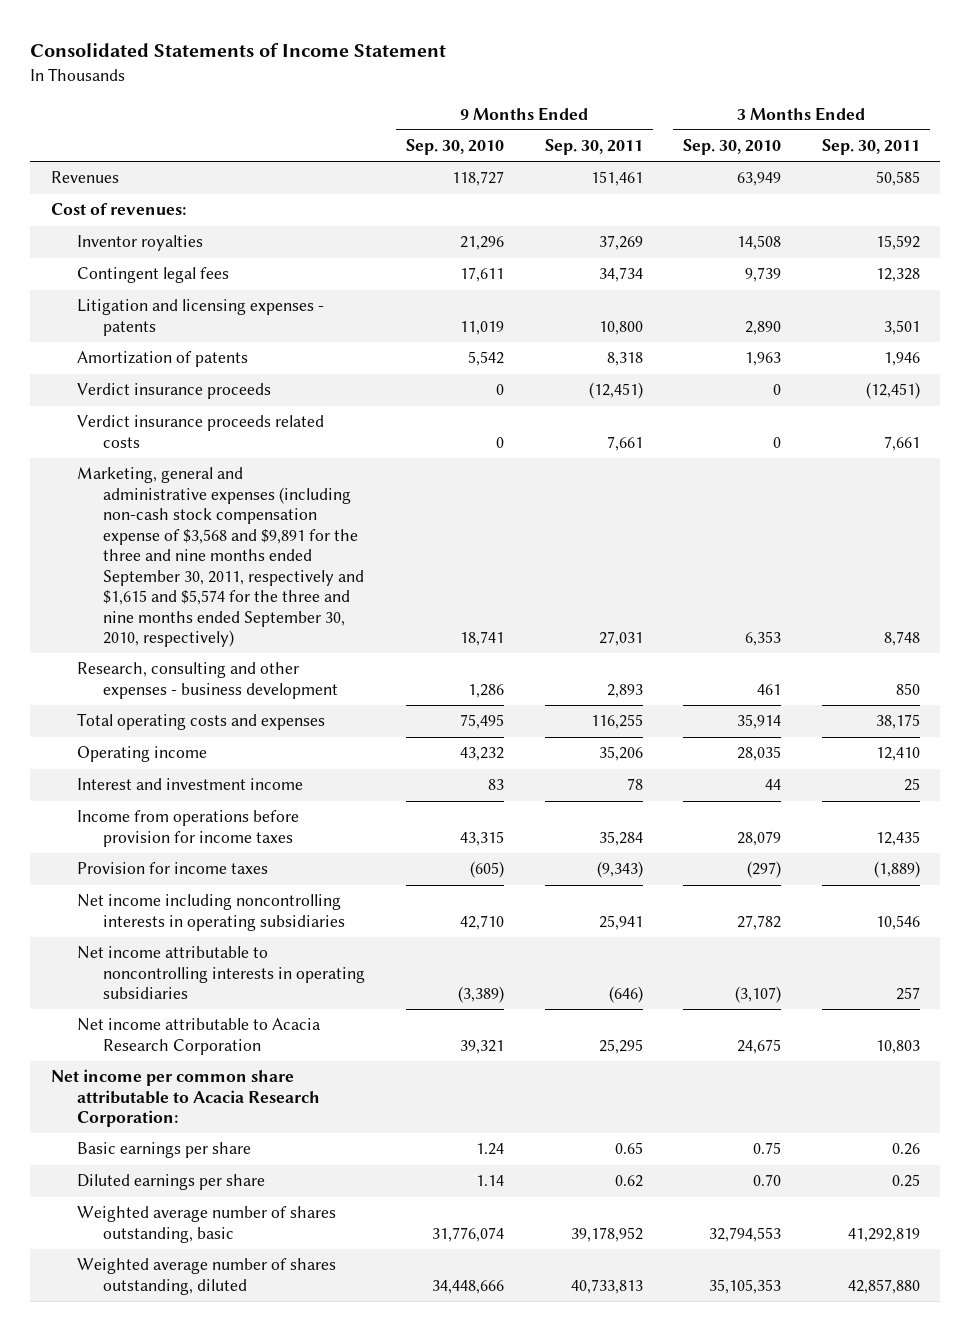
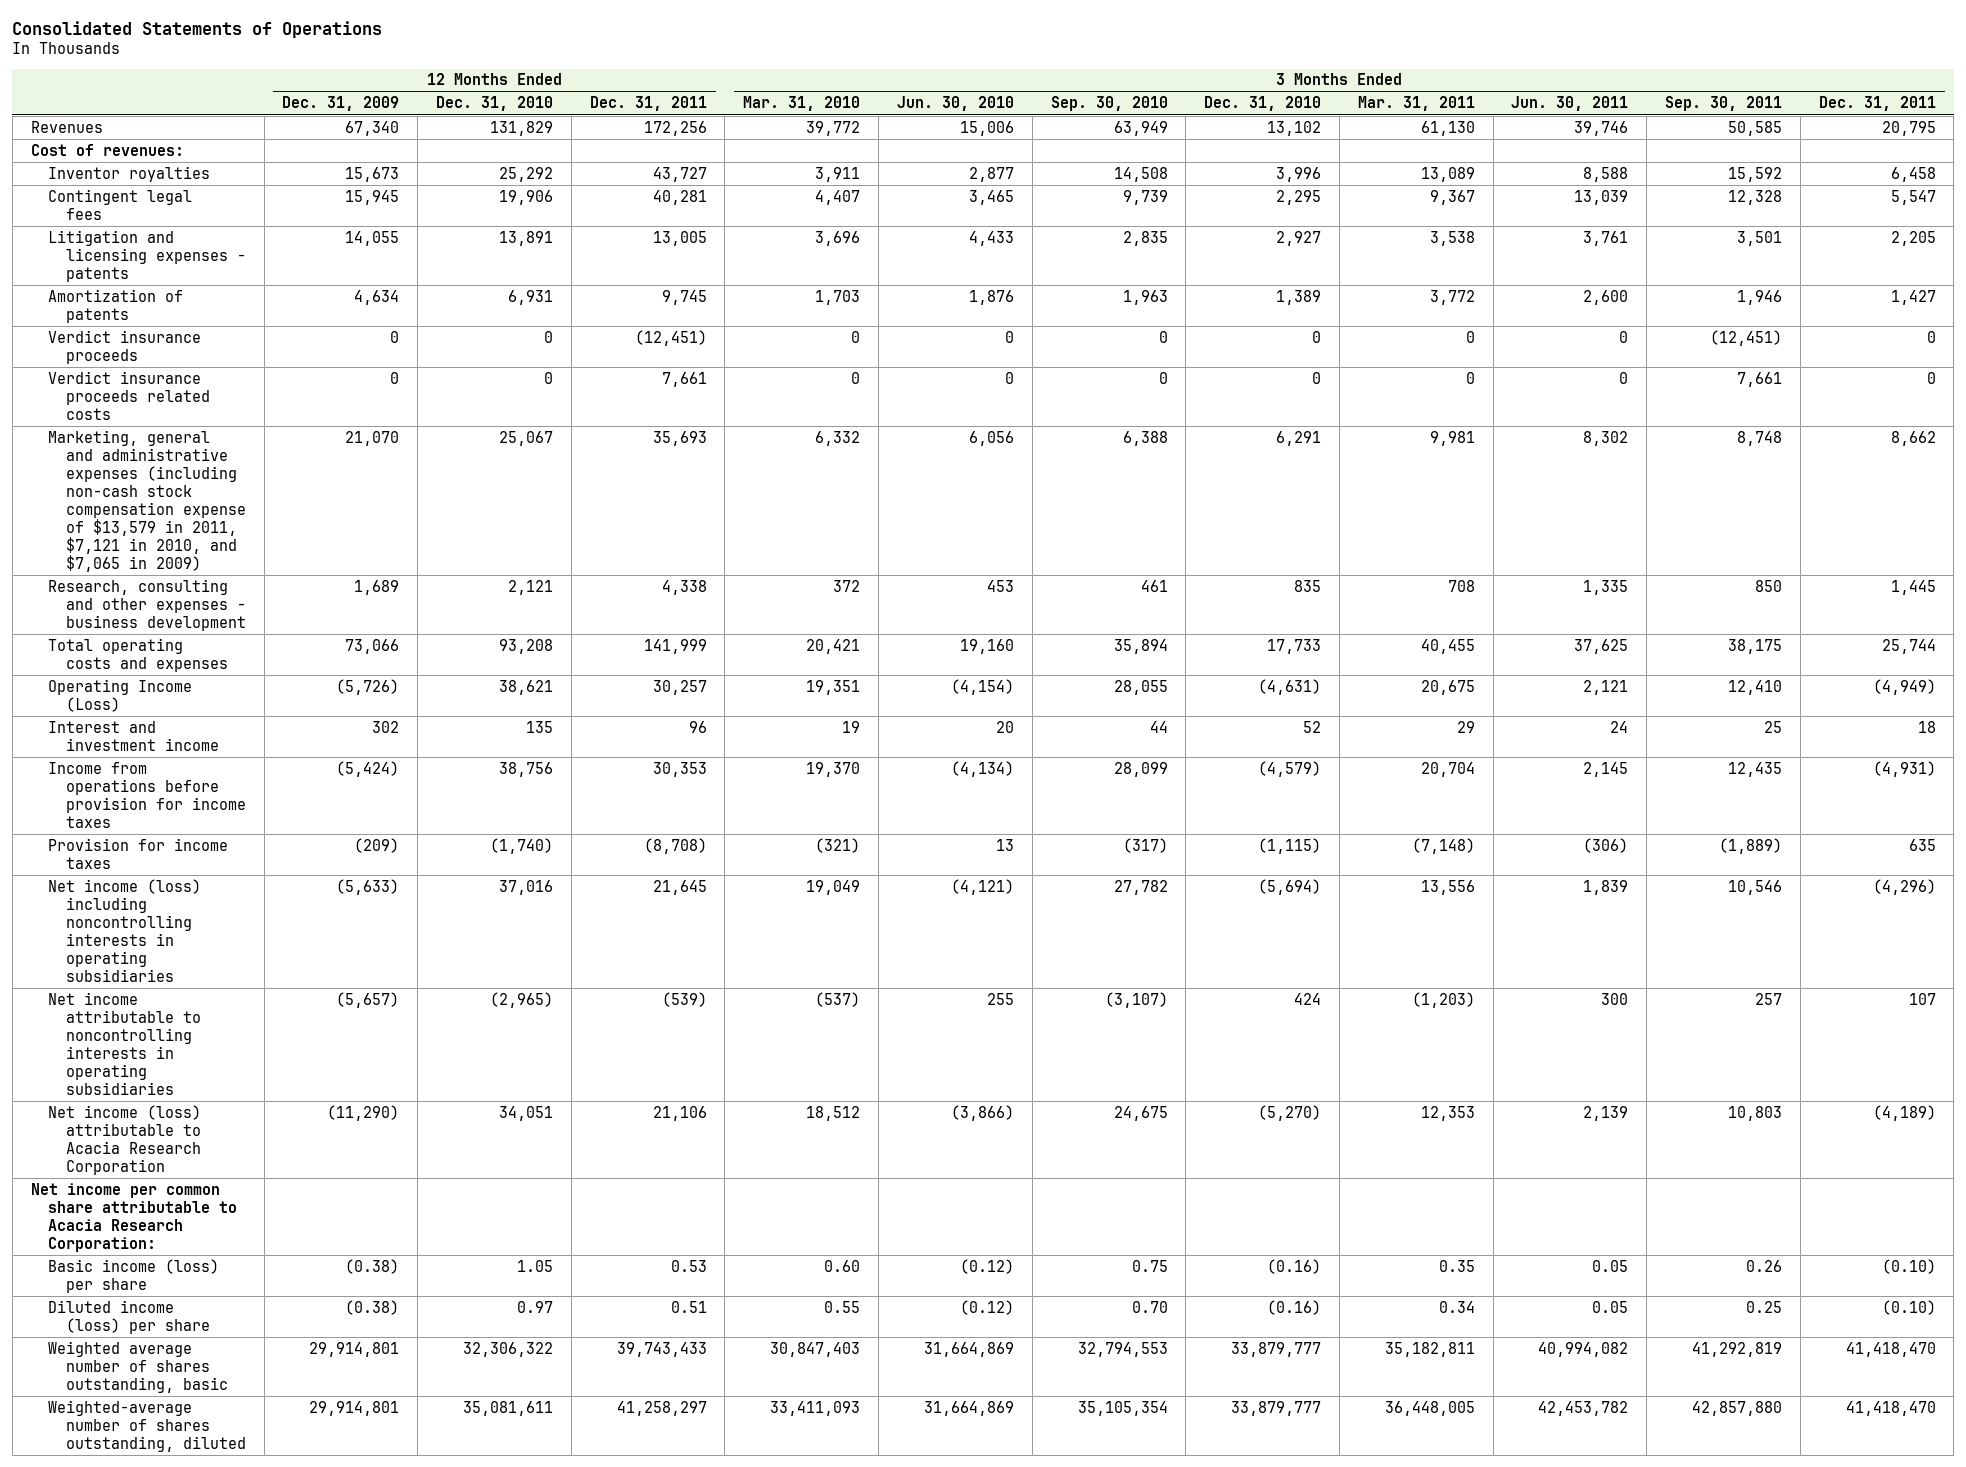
- Consolidated Statements of Income Statement
+ Consolidated Statements of Operations
- | 9 Months Ended Sep. 30, 2010 | 9 Months Ended Sep. 30, 2011 | 3 Months Ended Sep. 30, 2010 | 3 Months Ended Sep. 30, 2011
+ | 12 Months Ended Dec. 31, 2009 | 12 Months Ended Dec. 31, 2010 | 12 Months Ended Dec. 31, 2011 | 3 Months Ended Mar. 31, 2010 | 3 Months Ended Jun. 30, 2010 | 3 Months Ended Sep. 30, 2010 | 3 Months Ended Dec. 31, 2010 | 3 Months Ended Mar. 31, 2011 | 3 Months Ended Jun. 30, 2011 | 3 Months Ended Sep. 30, 2011 | 3 Months Ended Dec. 31, 2011
- Litigation and licensing expenses - patents | 11,019 | 10,800 | 2,890 | 3,501
+ Litigation and licensing expenses - patents | 14,055 | 13,891 | 13,005 | 3,696 | 4,433 | 2,835 | 2,927 | 3,538 | 3,761 | 3,501 | 2,205
- Marketing, general and administrative expenses (including non-cash stock compensation expense of $3,568 and $9,891 for the three and nine months ended September 30, 2011, respectively and $1,615 and $5,574 for the three and nine months ended September 30, 2010, respectively) | 18,741 | 27,031 | 6,353 | 8,748
+ Marketing, general and administrative expenses (including non-cash stock compensation expense of $13,579 in 2011, $7,121 in 2010, and $7,065 in 2009) | 21,070 | 25,067 | 35,693 | 6,332 | 6,056 | 6,388 | 6,291 | 9,981 | 8,302 | 8,748 | 8,662
- Total operating costs and expenses | 75,495 | 116,255 | 35,914 | 38,175
- Operating income | 43,232 | 35,206 | 28,035 | 12,410
+ Total operating costs and expenses | 73,066 | 93,208 | 141,999 | 20,421 | 19,160 | 35,894 | 17,733 | 40,455 | 37,625 | 38,175 | 25,744
+ Operating Income (Loss) | (5,726) | 38,621 | 30,257 | 19,351 | (4,154) | 28,055 | (4,631) | 20,675 | 2,121 | 12,410 | (4,949)
- Income from operations before provision for income taxes | 43,315 | 35,284 | 28,079 | 12,435
- Provision for income taxes | (605) | (9,343) | (297) | (1,889)
- Net income including noncontrolling interests in operating subsidiaries | 42,710 | 25,941 | 27,782 | 10,546
+ Income from operations before provision for income taxes | (5,424) | 38,756 | 30,353 | 19,370 | (4,134) | 28,099 | (4,579) | 20,704 | 2,145 | 12,435 | (4,931)
+ Provision for income taxes | (209) | (1,740) | (8,708) | (321) | 13 | (317) | (1,115) | (7,148) | (306) | (1,889) | 635
+ Net income (loss) including noncontrolling interests in operating subsidiaries | (5,633) | 37,016 | 21,645 | 19,049 | (4,121) | 27,782 | (5,694) | 13,556 | 1,839 | 10,546 | (4,296)
- Net income attributable to Acacia Research Corporation | 39,321 | 25,295 | 24,675 | 10,803
+ Net income (loss) attributable to Acacia Research Corporation | (11,290) | 34,051 | 21,106 | 18,512 | (3,866) | 24,675 | (5,270) | 12,353 | 2,139 | 10,803 | (4,189)
- Basic earnings per share | 1.24 | 0.65 | 0.75 | 0.26
- Diluted earnings per share | 1.14 | 0.62 | 0.70 | 0.25
+ Basic income (loss) per share | (0.38) | 1.05 | 0.53 | 0.60 | (0.12) | 0.75 | (0.16) | 0.35 | 0.05 | 0.26 | (0.10)
+ Diluted income (loss) per share | (0.38) | 0.97 | 0.51 | 0.55 | (0.12) | 0.70 | (0.16) | 0.34 | 0.05 | 0.25 | (0.10)
- Weighted average number of shares outstanding, diluted | 34,448,666 | 40,733,813 | 35,105,353 | 42,857,880
+ Weighted-average number of shares outstanding, diluted | 29,914,801 | 35,081,611 | 41,258,297 | 33,411,093 | 31,664,869 | 35,105,354 | 33,879,777 | 36,448,005 | 42,453,782 | 42,857,880 | 41,418,470

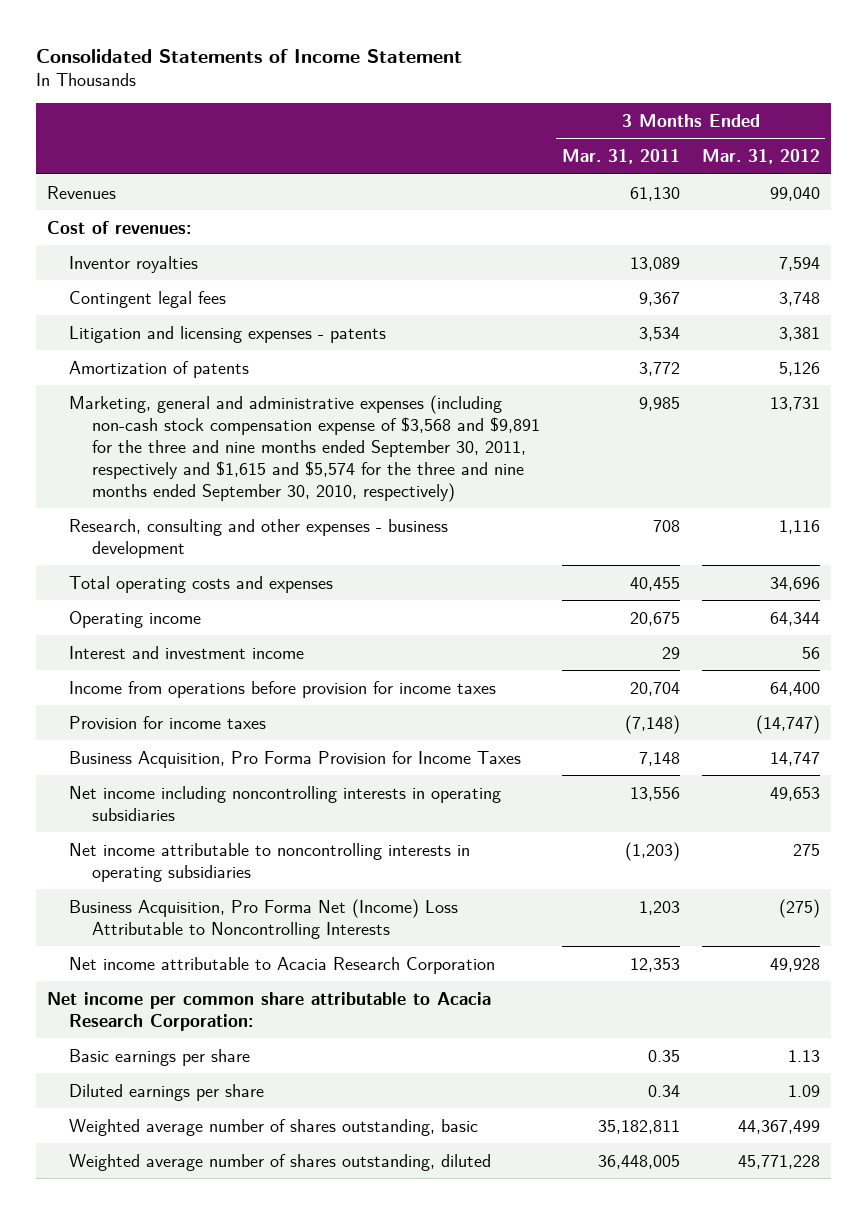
- Consolidated Statements of Operations
+ Consolidated Statements of Income Statement
- | 12 Months Ended Dec. 31, 2009 | 12 Months Ended Dec. 31, 2010 | 12 Months Ended Dec. 31, 2011 | 3 Months Ended Mar. 31, 2010 | 3 Months Ended Jun. 30, 2010 | 3 Months Ended Sep. 30, 2010 | 3 Months Ended Dec. 31, 2010 | 3 Months Ended Mar. 31, 2011 | 3 Months Ended Jun. 30, 2011 | 3 Months Ended Sep. 30, 2011 | 3 Months Ended Dec. 31, 2011
+ | 3 Months Ended Mar. 31, 2011 | 3 Months Ended Mar. 31, 2012
- Litigation and licensing expenses - patents | 14,055 | 13,891 | 13,005 | 3,696 | 4,433 | 2,835 | 2,927 | 3,538 | 3,761 | 3,501 | 2,205
+ Litigation and licensing expenses - patents | 3,534 | 3,381
- Verdict insurance proceeds | 0 | 0 | (12,451) | 0 | 0 | 0 | 0 | 0 | 0 | (12,451) | 0
- Verdict insurance proceeds related costs | 0 | 0 | 7,661 | 0 | 0 | 0 | 0 | 0 | 0 | 7,661 | 0
- Marketing, general and administrative expenses (including non-cash stock compensation expense of $13,579 in 2011, $7,121 in 2010, and $7,065 in 2009) | 21,070 | 25,067 | 35,693 | 6,332 | 6,056 | 6,388 | 6,291 | 9,981 | 8,302 | 8,748 | 8,662
+ Marketing, general and administrative expenses (including non-cash stock compensation expense of $3,568 and $9,891 for the three and nine months ended September 30, 2011, respectively and $1,615 and $5,574 for the three and nine months ended September 30, 2010, respectively) | 9,985 | 13,731
- Operating Income (Loss) | (5,726) | 38,621 | 30,257 | 19,351 | (4,154) | 28,055 | (4,631) | 20,675 | 2,121 | 12,410 | (4,949)
+ Operating income | 20,675 | 64,344
- Net income (loss) including noncontrolling interests in operating subsidiaries | (5,633) | 37,016 | 21,645 | 19,049 | (4,121) | 27,782 | (5,694) | 13,556 | 1,839 | 10,546 | (4,296)
+ Business Acquisition, Pro Forma Provision for Income Taxes | 7,148 | 14,747
+ Net income including noncontrolling interests in operating subsidiaries | 13,556 | 49,653
- Net income (loss) attributable to Acacia Research Corporation | (11,290) | 34,051 | 21,106 | 18,512 | (3,866) | 24,675 | (5,270) | 12,353 | 2,139 | 10,803 | (4,189)
+ Business Acquisition, Pro Forma Net (Income) Loss Attributable to Noncontrolling Interests | 1,203 | (275)
+ Net income attributable to Acacia Research Corporation | 12,353 | 49,928
- Basic income (loss) per share | (0.38) | 1.05 | 0.53 | 0.60 | (0.12) | 0.75 | (0.16) | 0.35 | 0.05 | 0.26 | (0.10)
- Diluted income (loss) per share | (0.38) | 0.97 | 0.51 | 0.55 | (0.12) | 0.70 | (0.16) | 0.34 | 0.05 | 0.25 | (0.10)
+ Basic earnings per share | 0.35 | 1.13
+ Diluted earnings per share | 0.34 | 1.09
- Weighted-average number of shares outstanding, diluted | 29,914,801 | 35,081,611 | 41,258,297 | 33,411,093 | 31,664,869 | 35,105,354 | 33,879,777 | 36,448,005 | 42,453,782 | 42,857,880 | 41,418,470
+ Weighted average number of shares outstanding, diluted | 36,448,005 | 45,771,228

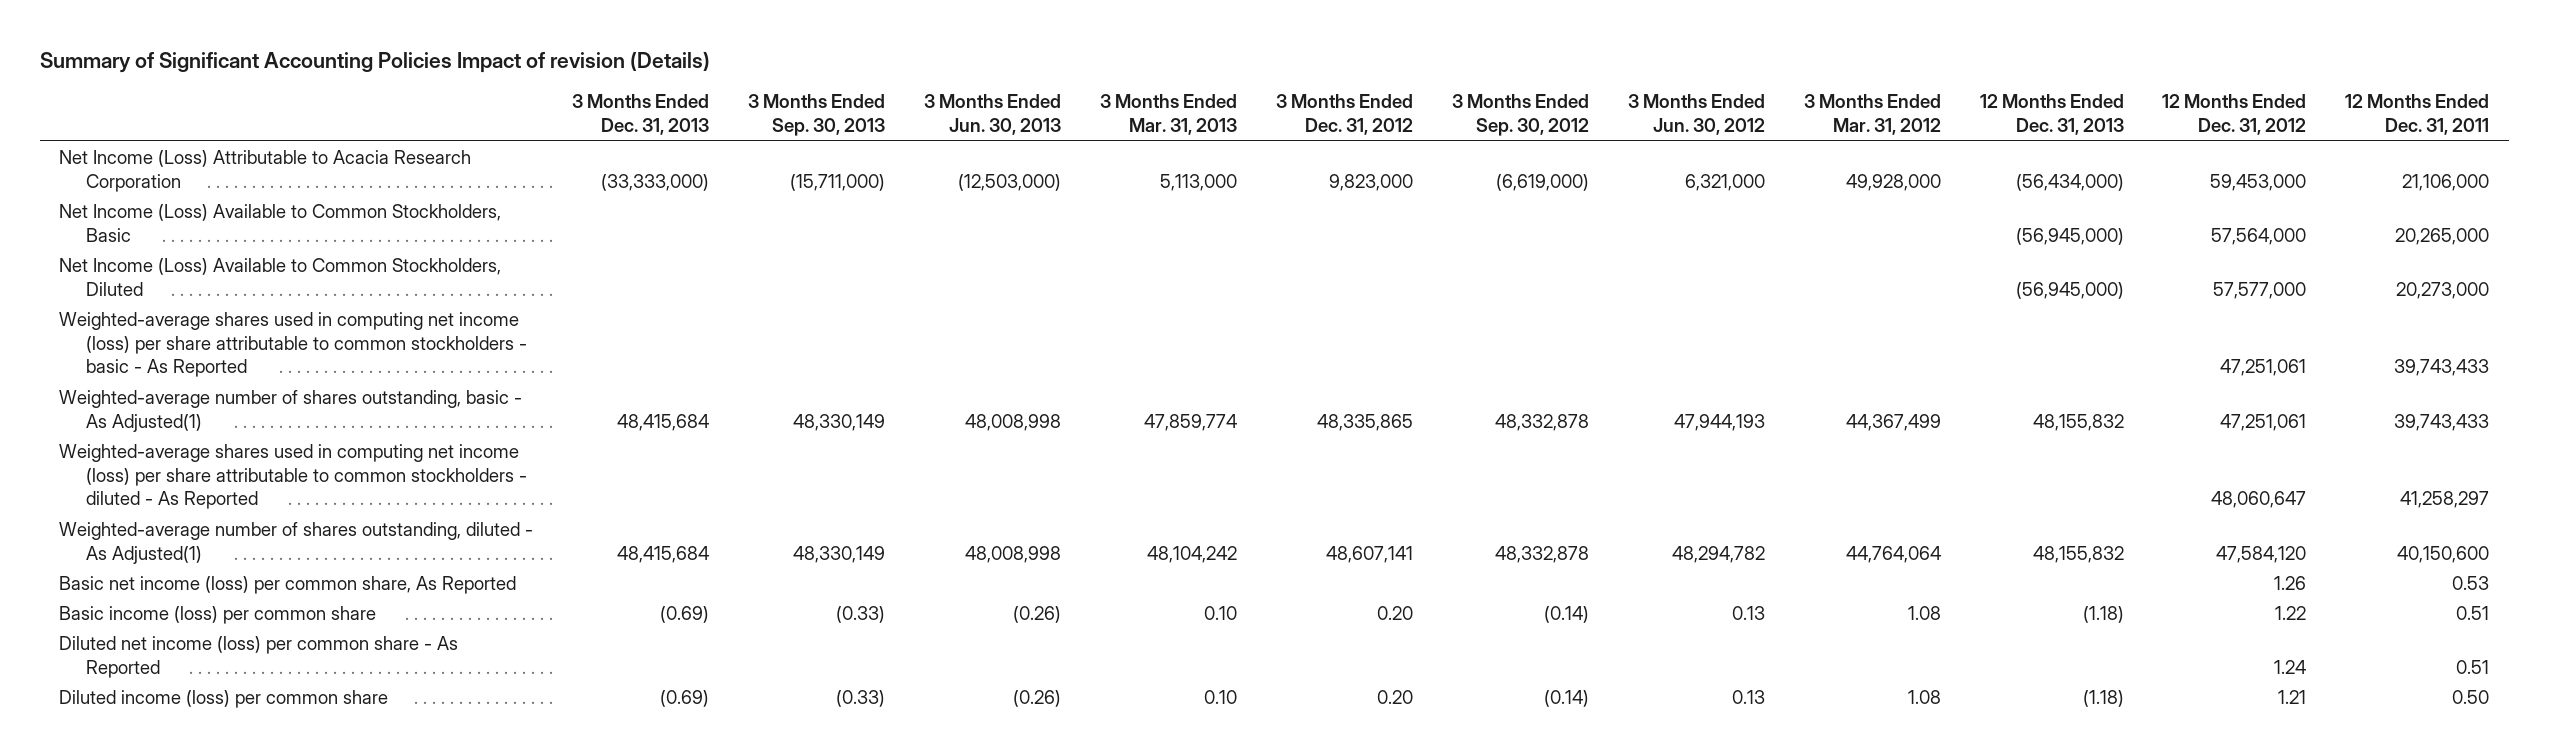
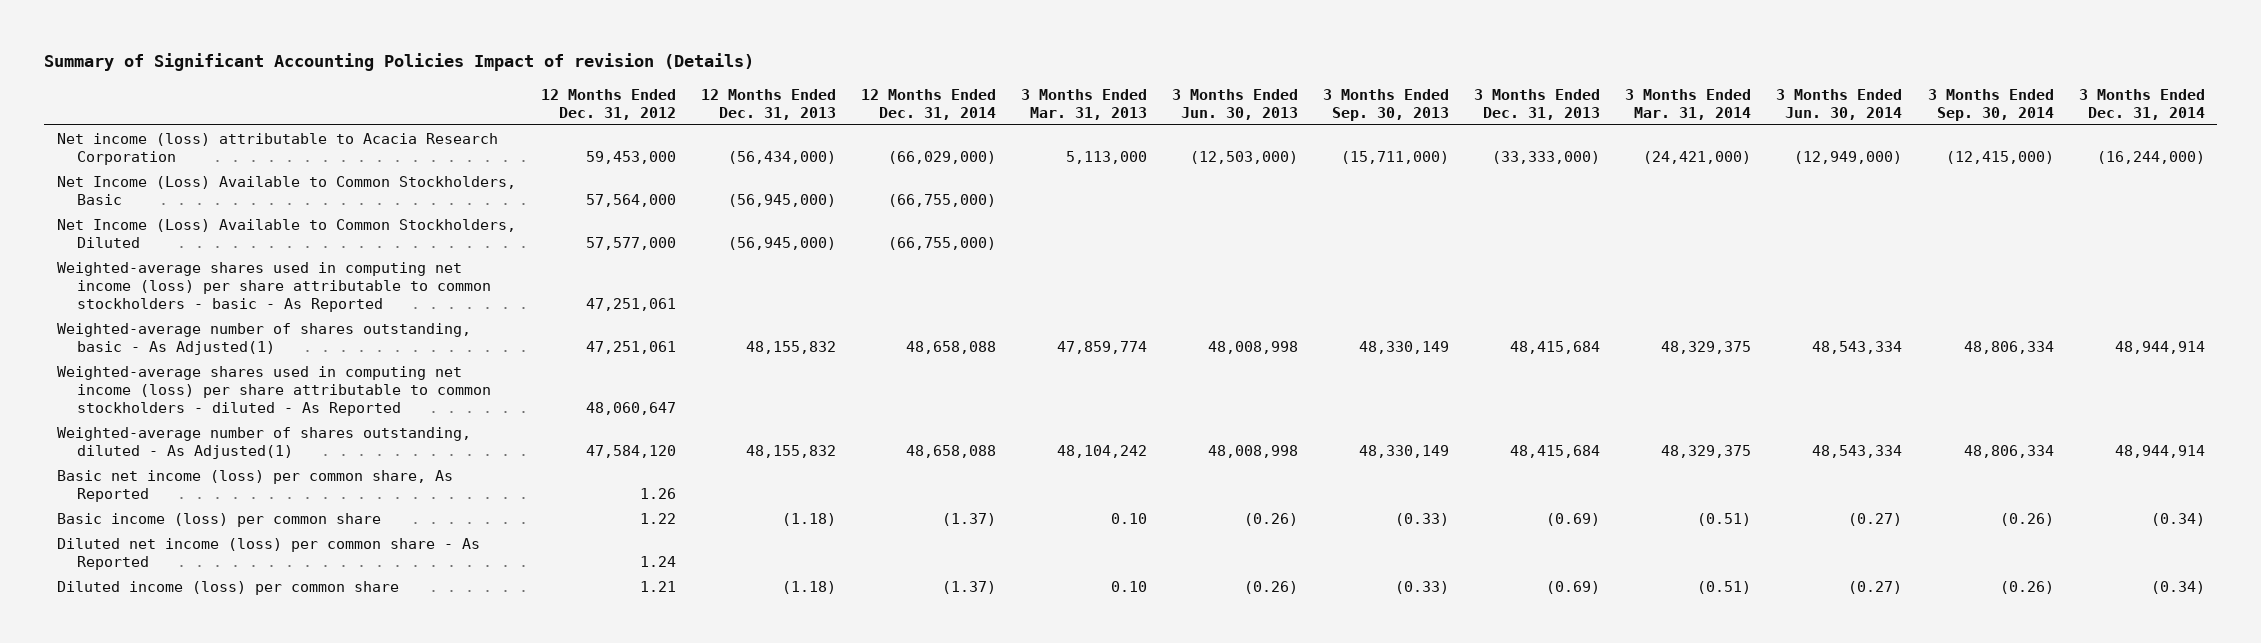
- | 3 Months Ended Dec. 31, 2013 | 3 Months Ended Sep. 30, 2013 | 3 Months Ended Jun. 30, 2013 | 3 Months Ended Mar. 31, 2013 | 3 Months Ended Dec. 31, 2012 | 3 Months Ended Sep. 30, 2012 | 3 Months Ended Jun. 30, 2012 | 3 Months Ended Mar. 31, 2012 | 12 Months Ended Dec. 31, 2013 | 12 Months Ended Dec. 31, 2012 | 12 Months Ended Dec. 31, 2011
+ | 12 Months Ended Dec. 31, 2012 | 12 Months Ended Dec. 31, 2013 | 12 Months Ended Dec. 31, 2014 | 3 Months Ended Mar. 31, 2013 | 3 Months Ended Jun. 30, 2013 | 3 Months Ended Sep. 30, 2013 | 3 Months Ended Dec. 31, 2013 | 3 Months Ended Mar. 31, 2014 | 3 Months Ended Jun. 30, 2014 | 3 Months Ended Sep. 30, 2014 | 3 Months Ended Dec. 31, 2014
- Net Income (Loss) Attributable to Acacia Research Corporation | (33,333,000) | (15,711,000) | (12,503,000) | 5,113,000 | 9,823,000 | (6,619,000) | 6,321,000 | 49,928,000 | (56,434,000) | 59,453,000 | 21,106,000
+ Net income (loss) attributable to Acacia Research Corporation | 59,453,000 | (56,434,000) | (66,029,000) | 5,113,000 | (12,503,000) | (15,711,000) | (33,333,000) | (24,421,000) | (12,949,000) | (12,415,000) | (16,244,000)

